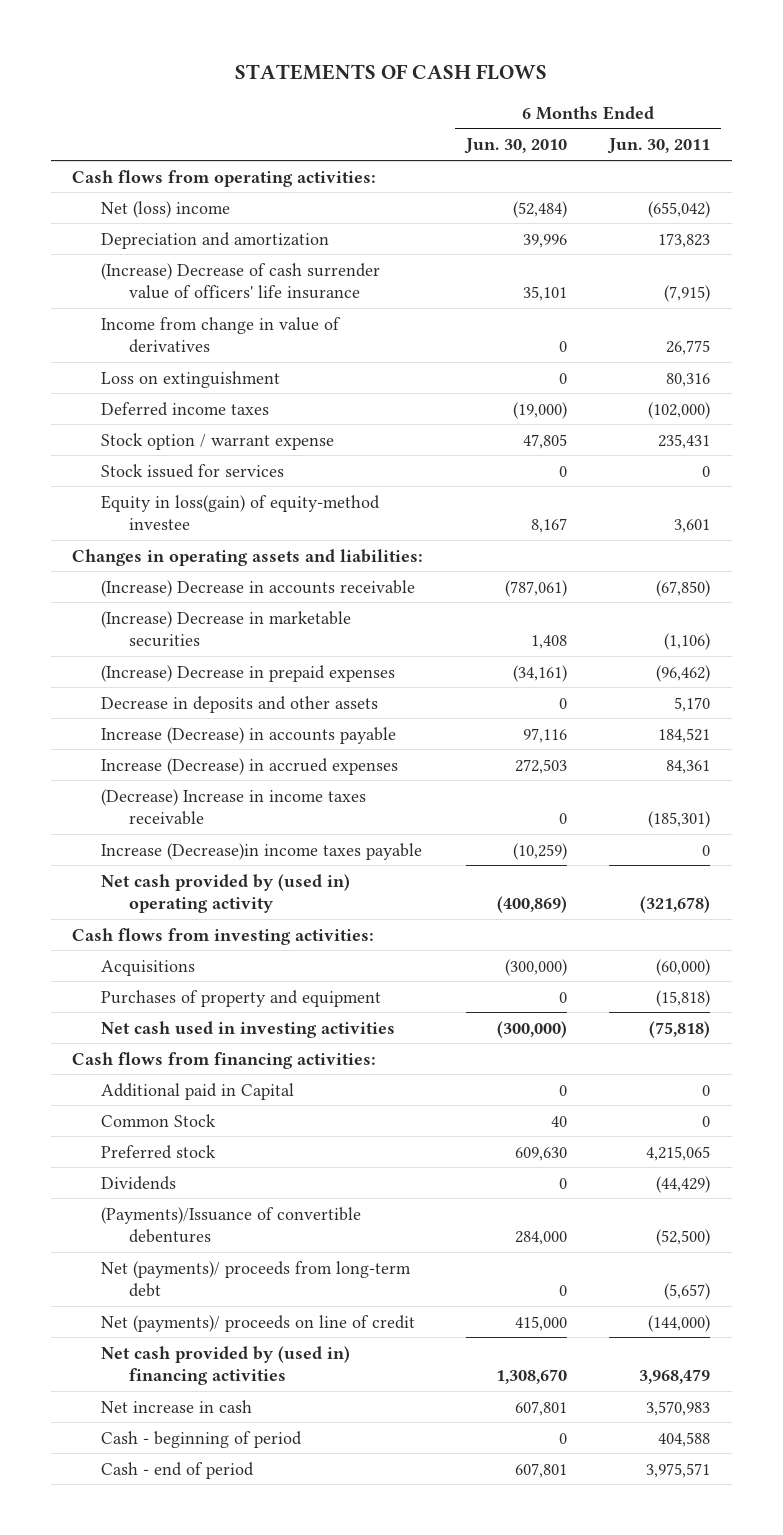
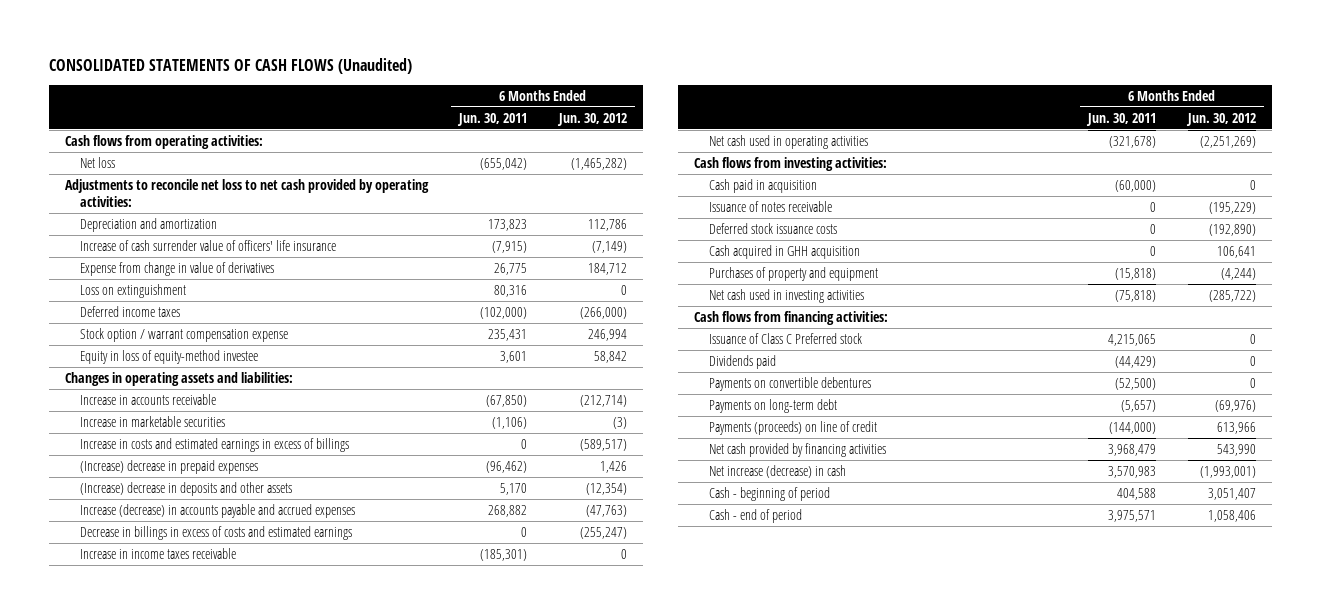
- STATEMENTS OF CASH FLOWS
+ CONSOLIDATED STATEMENTS OF CASH FLOWS (Unaudited)
- | 6 Months Ended Jun. 30, 2010 | 6 Months Ended Jun. 30, 2011
+ | 6 Months Ended Jun. 30, 2011 | 6 Months Ended Jun. 30, 2012
- Net (loss) income | (52,484) | (655,042)
+ Net loss | (655,042) | (1,465,282)
+ Adjustments to reconcile net loss to net cash provided by operating activities:
- (Increase) Decrease of cash surrender value of officers' life insurance | 35,101 | (7,915)
- Income from change in value of derivatives | 0 | 26,775
+ Increase of cash surrender value of officers' life insurance | (7,915) | (7,149)
+ Expense from change in value of derivatives | 26,775 | 184,712
- Stock option / warrant expense | 47,805 | 235,431
- Stock issued for services | 0 | 0
- Equity in loss(gain) of equity-method investee | 8,167 | 3,601
+ Stock option / warrant compensation expense | 235,431 | 246,994
+ Equity in loss of equity-method investee | 3,601 | 58,842
- (Increase) Decrease in accounts receivable | (787,061) | (67,850)
- (Increase) Decrease in marketable securities | 1,408 | (1,106)
- (Increase) Decrease in prepaid expenses | (34,161) | (96,462)
- Decrease in deposits and other assets | 0 | 5,170
- Increase (Decrease) in accounts payable | 97,116 | 184,521
- Increase (Decrease) in accrued expenses | 272,503 | 84,361
- (Decrease) Increase in income taxes receivable | 0 | (185,301)
- Increase (Decrease)in income taxes payable | (10,259) | 0
- Net cash provided by (used in) operating activity | (400,869) | (321,678)
+ Increase in accounts receivable | (67,850) | (212,714)
+ Increase in marketable securities | (1,106) | (3)
+ Increase in costs and estimated earnings in excess of billings | 0 | (589,517)
+ (Increase) decrease in prepaid expenses | (96,462) | 1,426
+ (Increase) decrease in deposits and other assets | 5,170 | (12,354)
+ Increase (decrease) in accounts payable and accrued expenses | 268,882 | (47,763)
+ Decrease in billings in excess of costs and estimated earnings | 0 | (255,247)
+ Increase in income taxes receivable | (185,301) | 0
+ Net cash used in operating activities | (321,678) | (2,251,269)
- Acquisitions | (300,000) | (60,000)
+ Cash paid in acquisition | (60,000) | 0
+ Issuance of notes receivable | 0 | (195,229)
+ Deferred stock issuance costs | 0 | (192,890)
+ Cash acquired in GHH acquisition | 0 | 106,641
- Additional paid in Capital | 0 | 0
- Common Stock | 40 | 0
- Preferred stock | 609,630 | 4,215,065
- Dividends | 0 | (44,429)
- (Payments)/Issuance of convertible debentures | 284,000 | (52,500)
- Net (payments)/ proceeds from long-term debt | 0 | (5,657)
- Net (payments)/ proceeds on line of credit | 415,000 | (144,000)
- Net cash provided by (used in) financing activities | 1,308,670 | 3,968,479
- Net increase in cash | 607,801 | 3,570,983
+ Issuance of Class C Preferred stock | 4,215,065 | 0
+ Dividends paid | (44,429) | 0
+ Payments on convertible debentures | (52,500) | 0
+ Payments on long-term debt | (5,657) | (69,976)
+ Payments (proceeds) on line of credit | (144,000) | 613,966
+ Net cash provided by financing activities | 3,968,479 | 543,990
+ Net increase (decrease) in cash | 3,570,983 | (1,993,001)

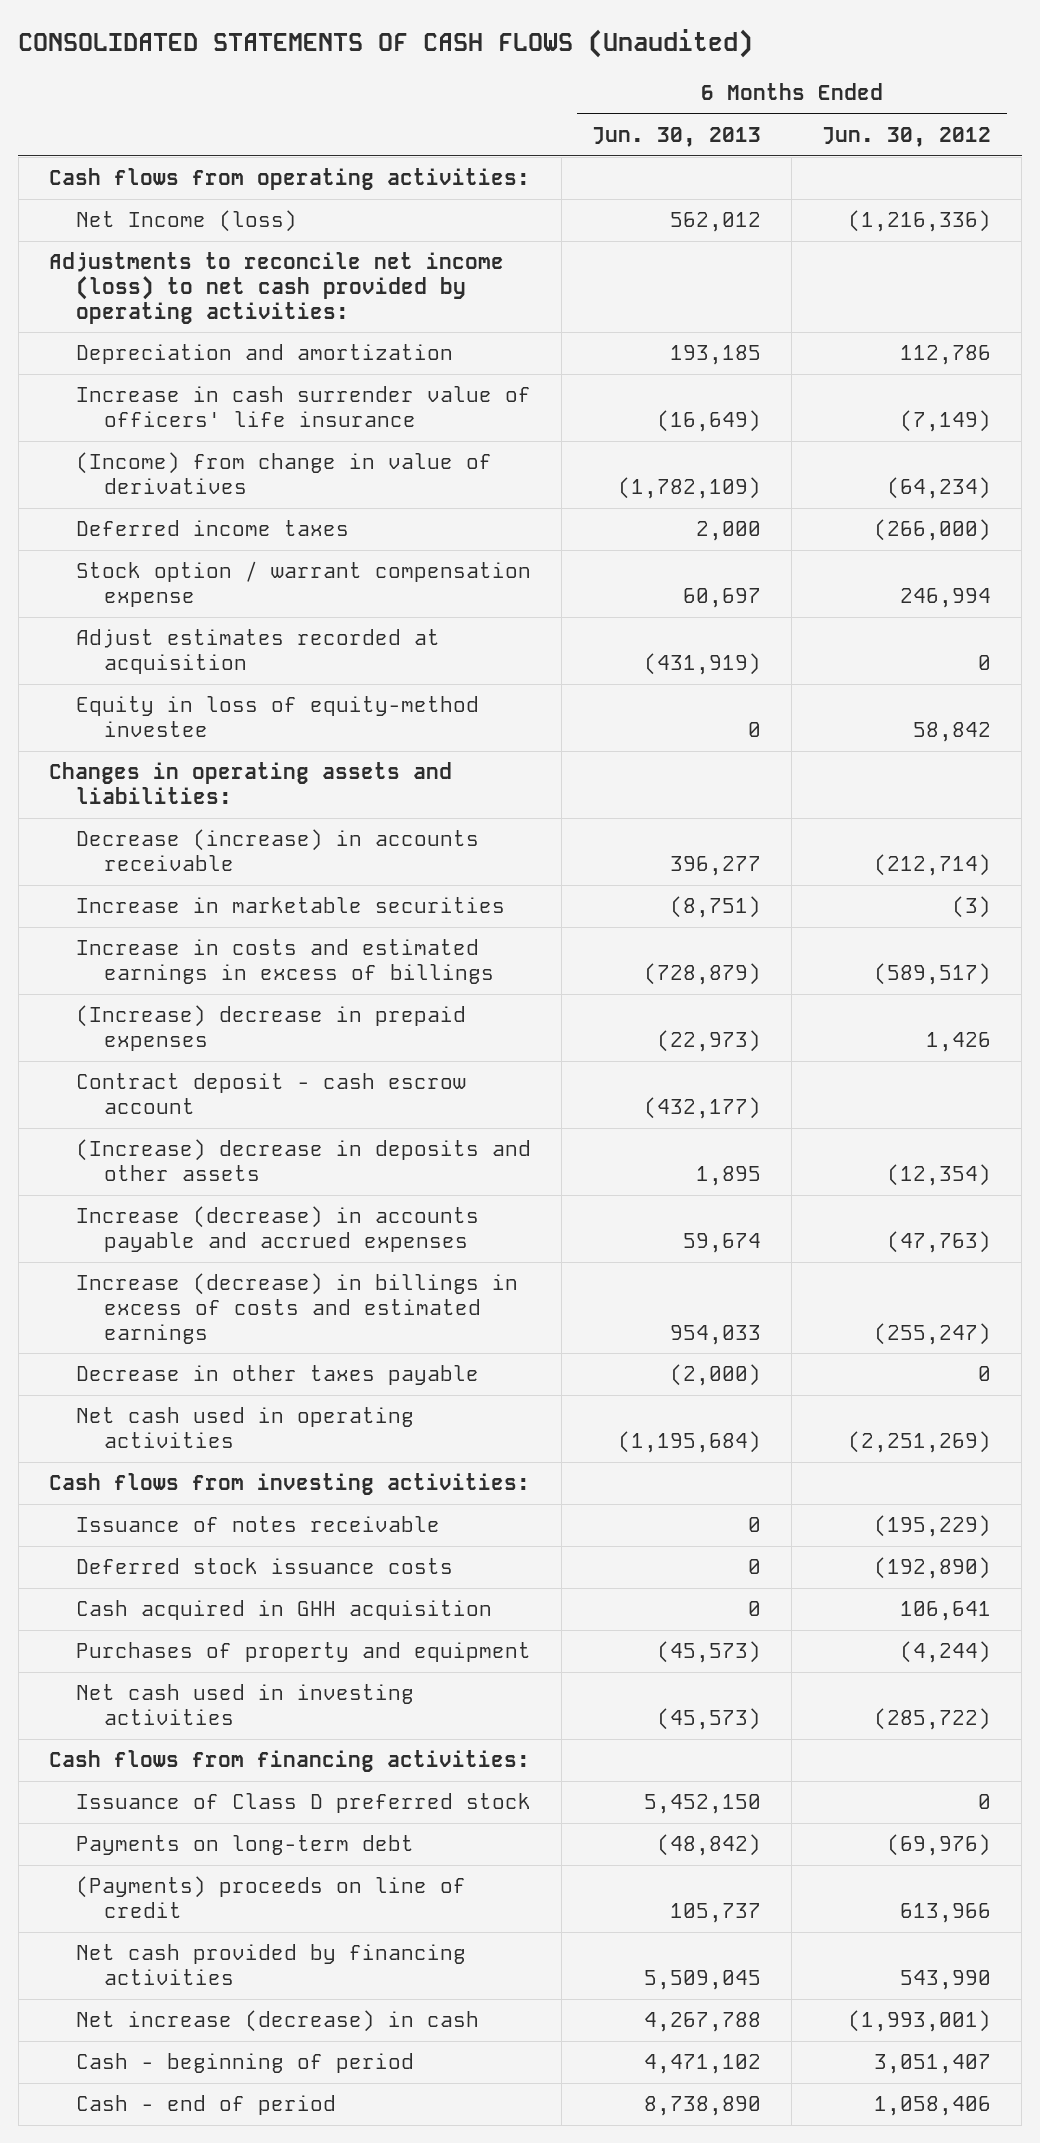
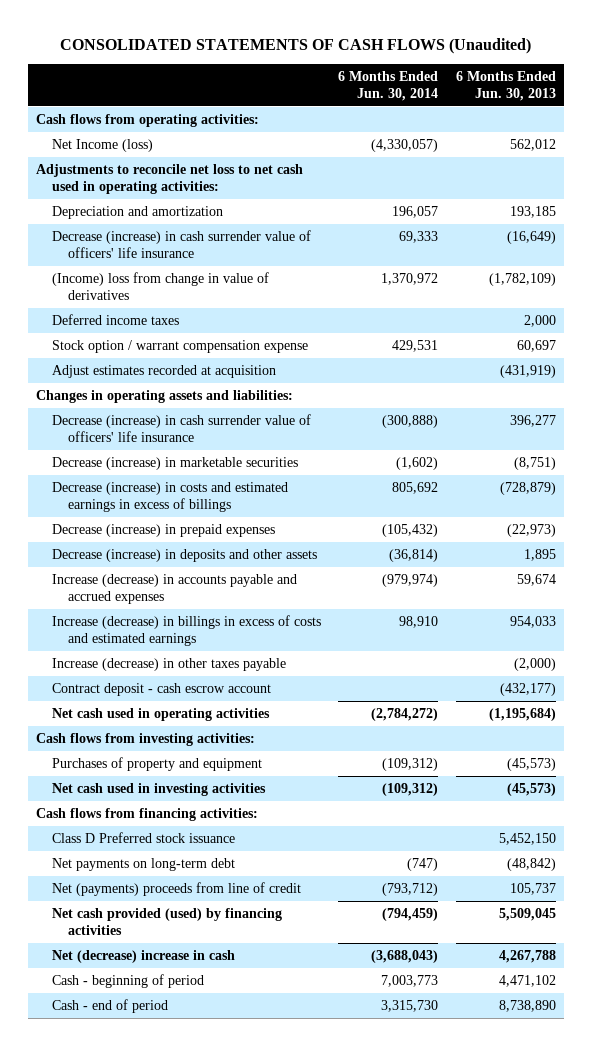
- | 6 Months Ended Jun. 30, 2013 | 6 Months Ended Jun. 30, 2012
+ | 6 Months Ended Jun. 30, 2014 | 6 Months Ended Jun. 30, 2013
- Adjustments to reconcile net income (loss) to net cash provided by operating activities:
+ Adjustments to reconcile net loss to net cash used in operating activities:
- Increase in cash surrender value of officers' life insurance | (16,649) | (7,149)
- (Income) from change in value of derivatives | (1,782,109) | (64,234)
+ Decrease (increase) in cash surrender value of officers' life insurance | 69,333 | (16,649)
+ (Income) loss from change in value of derivatives | 1,370,972 | (1,782,109)
- Equity in loss of equity-method investee | 0 | 58,842
- Decrease (increase) in accounts receivable | 396,277 | (212,714)
- Increase in marketable securities | (8,751) | (3)
- Increase in costs and estimated earnings in excess of billings | (728,879) | (589,517)
- (Increase) decrease in prepaid expenses | (22,973) | 1,426
- (Increase) decrease in deposits and other assets | 1,895 | (12,354)
+ Decrease (increase) in cash surrender value of officers' life insurance | (300,888) | 396,277
+ Decrease (increase) in marketable securities | (1,602) | (8,751)
+ Decrease (increase) in costs and estimated earnings in excess of billings | 805,692 | (728,879)
+ Decrease (increase) in prepaid expenses | (105,432) | (22,973)
+ Decrease (increase) in deposits and other assets | (36,814) | 1,895
- Decrease in other taxes payable | (2,000) | 0
+ Increase (decrease) in other taxes payable | | (2,000)
moved down: Contract deposit - cash escrow account | | (432,177)
- Issuance of notes receivable | 0 | (195,229)
- Deferred stock issuance costs | 0 | (192,890)
- Cash acquired in GHH acquisition | 0 | 106,641
- Issuance of Class D preferred stock | 5,452,150 | 0
- Payments on long-term debt | (48,842) | (69,976)
- (Payments) proceeds on line of credit | 105,737 | 613,966
- Net cash provided by financing activities | 5,509,045 | 543,990
- Net increase (decrease) in cash | 4,267,788 | (1,993,001)
+ Class D Preferred stock issuance | | 5,452,150
+ Net payments on long-term debt | (747) | (48,842)
+ Net (payments) proceeds from line of credit | (793,712) | 105,737
+ Net cash provided (used) by financing activities | (794,459) | 5,509,045
+ Net (decrease) increase in cash | (3,688,043) | 4,267,788

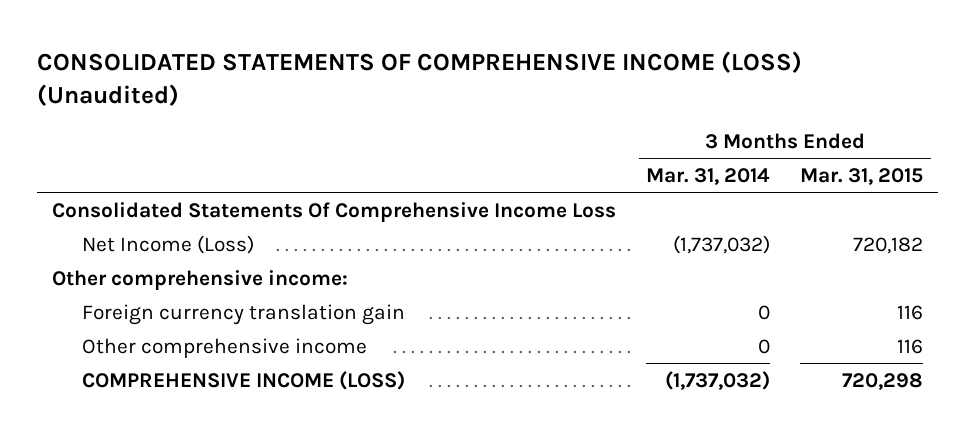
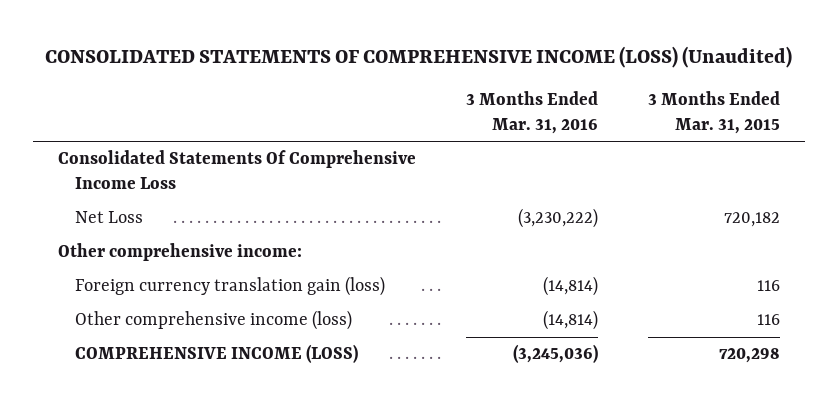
- | 3 Months Ended Mar. 31, 2014 | 3 Months Ended Mar. 31, 2015
+ | 3 Months Ended Mar. 31, 2016 | 3 Months Ended Mar. 31, 2015
- Net Income (Loss) | (1,737,032) | 720,182
+ Net Loss | (3,230,222) | 720,182
- Foreign currency translation gain | 0 | 116
- Other comprehensive income | 0 | 116
+ Foreign currency translation gain (loss) | (14,814) | 116
+ Other comprehensive income (loss) | (14,814) | 116

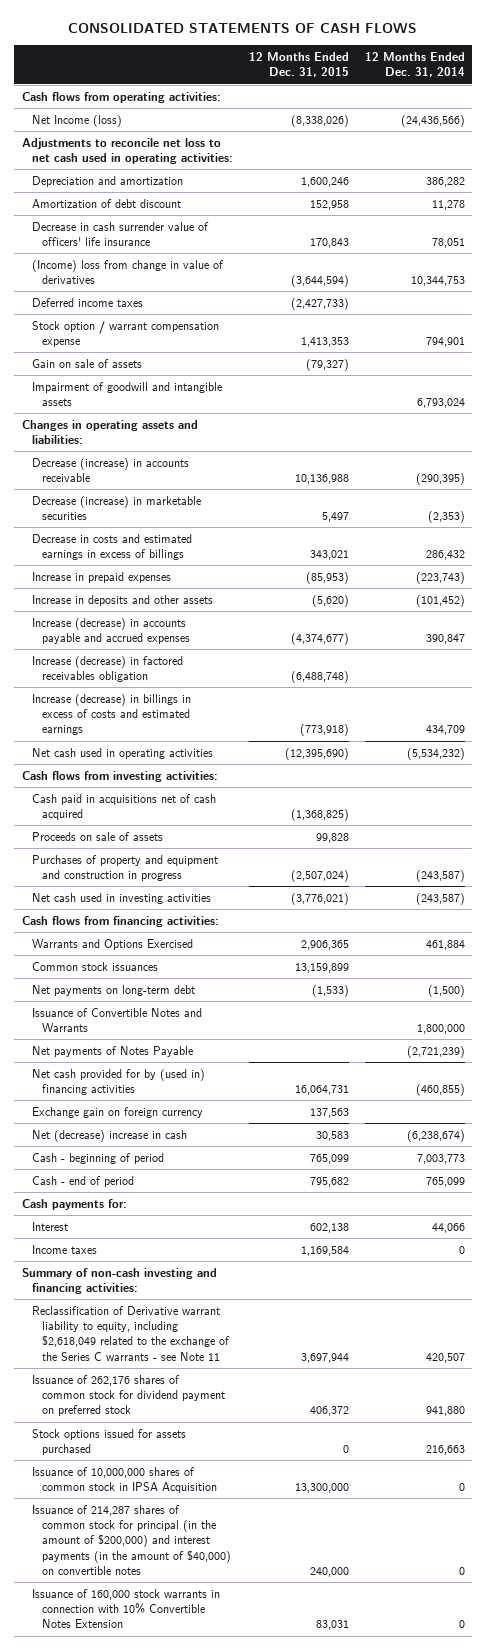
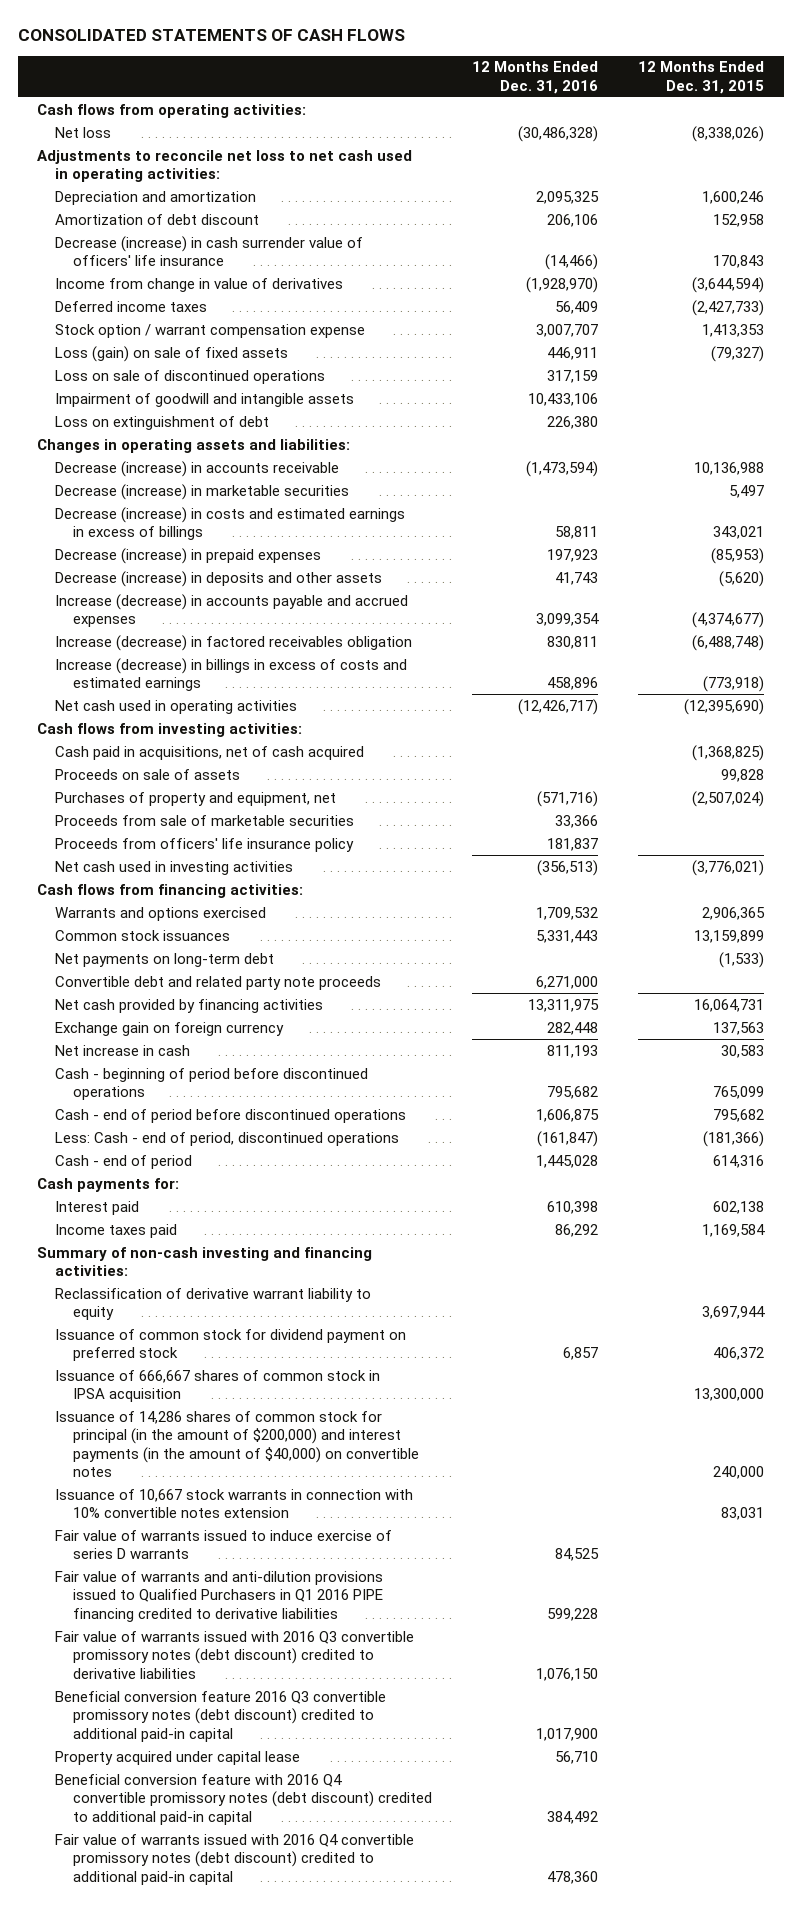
- | 12 Months Ended Dec. 31, 2015 | 12 Months Ended Dec. 31, 2014
+ | 12 Months Ended Dec. 31, 2016 | 12 Months Ended Dec. 31, 2015
- Net Income (loss) | (8,338,026) | (24,436,566)
+ Net loss | (30,486,328) | (8,338,026)
- Decrease in cash surrender value of officers' life insurance | 170,843 | 78,051
- (Income) loss from change in value of derivatives | (3,644,594) | 10,344,753
+ Decrease (increase) in cash surrender value of officers' life insurance | (14,466) | 170,843
+ Income from change in value of derivatives | (1,928,970) | (3,644,594)
- Gain on sale of assets | (79,327) |
+ Loss (gain) on sale of fixed assets | 446,911 | (79,327)
+ Loss on sale of discontinued operations | 317,159 |
+ Loss on extinguishment of debt | 226,380 |
- Decrease in costs and estimated earnings in excess of billings | 343,021 | 286,432
- Increase in prepaid expenses | (85,953) | (223,743)
- Increase in deposits and other assets | (5,620) | (101,452)
+ Decrease (increase) in costs and estimated earnings in excess of billings | 58,811 | 343,021
+ Decrease (increase) in prepaid expenses | 197,923 | (85,953)
+ Decrease (increase) in deposits and other assets | 41,743 | (5,620)
- Cash paid in acquisitions net of cash acquired | (1,368,825) |
+ Cash paid in acquisitions, net of cash acquired | | (1,368,825)
- Purchases of property and equipment and construction in progress | (2,507,024) | (243,587)
+ Purchases of property and equipment, net | (571,716) | (2,507,024)
+ Proceeds from sale of marketable securities | 33,366 |
+ Proceeds from officers' life insurance policy | 181,837 |
- Warrants and Options Exercised | 2,906,365 | 461,884
+ Warrants and options exercised | 1,709,532 | 2,906,365
- Issuance of Convertible Notes and Warrants | | 1,800,000
- Net payments of Notes Payable | | (2,721,239)
- Net cash provided for by (used in) financing activities | 16,064,731 | (460,855)
+ Convertible debt and related party note proceeds | 6,271,000 |
+ Net cash provided by financing activities | 13,311,975 | 16,064,731
- Net (decrease) increase in cash | 30,583 | (6,238,674)
- Cash - beginning of period | 765,099 | 7,003,773
- Cash - end of period | 795,682 | 765,099
+ Net increase in cash | 811,193 | 30,583
+ Cash - beginning of period before discontinued operations | 795,682 | 765,099
+ Cash - end of period before discontinued operations | 1,606,875 | 795,682
+ Less: Cash - end of period, discontinued operations | (161,847) | (181,366)
+ Cash - end of period | 1,445,028 | 614,316
- Interest | 602,138 | 44,066
- Income taxes | 1,169,584 | 0
+ Interest paid | 610,398 | 602,138
+ Income taxes paid | 86,292 | 1,169,584
- Reclassification of Derivative warrant liability to equity, including $2,618,049 related to the exchange of the Series C warrants - see Note 11 | 3,697,944 | 420,507
- Issuance of 262,176 shares of common stock for dividend payment on preferred stock | 406,372 | 941,880
- Stock options issued for assets purchased | 0 | 216,663
- Issuance of 10,000,000 shares of common stock in IPSA Acquisition | 13,300,000 | 0
- Issuance of 214,287 shares of common stock for principal (in the amount of $200,000) and interest payments (in the amount of $40,000) on convertible notes | 240,000 | 0
- Issuance of 160,000 stock warrants in connection with 10% Convertible Notes Extension | 83,031 | 0
+ Reclassification of derivative warrant liability to equity | | 3,697,944
+ Issuance of common stock for dividend payment on preferred stock | 6,857 | 406,372
+ Issuance of 666,667 shares of common stock in IPSA acquisition | | 13,300,000
+ Issuance of 14,286 shares of common stock for principal (in the amount of $200,000) and interest payments (in the amount of $40,000) on convertible notes | | 240,000
+ Issuance of 10,667 stock warrants in connection with 10% convertible notes extension | | 83,031
+ Fair value of warrants issued to induce exercise of series D warrants | 84,525 |
+ Fair value of warrants and anti-dilution provisions issued to Qualified Purchasers in Q1 2016 PIPE financing credited to derivative liabilities | 599,228 |
+ Fair value of warrants issued with 2016 Q3 convertible promissory notes (debt discount) credited to derivative liabilities | 1,076,150 |
+ Beneficial conversion feature 2016 Q3 convertible promissory notes (debt discount) credited to additional paid-in capital | 1,017,900 |
+ Property acquired under capital lease | 56,710 |
+ Beneficial conversion feature with 2016 Q4 convertible promissory notes (debt discount) credited to additional paid-in capital | 384,492 |
+ Fair value of warrants issued with 2016 Q4 convertible promissory notes (debt discount) credited to additional paid-in capital | 478,360 |

